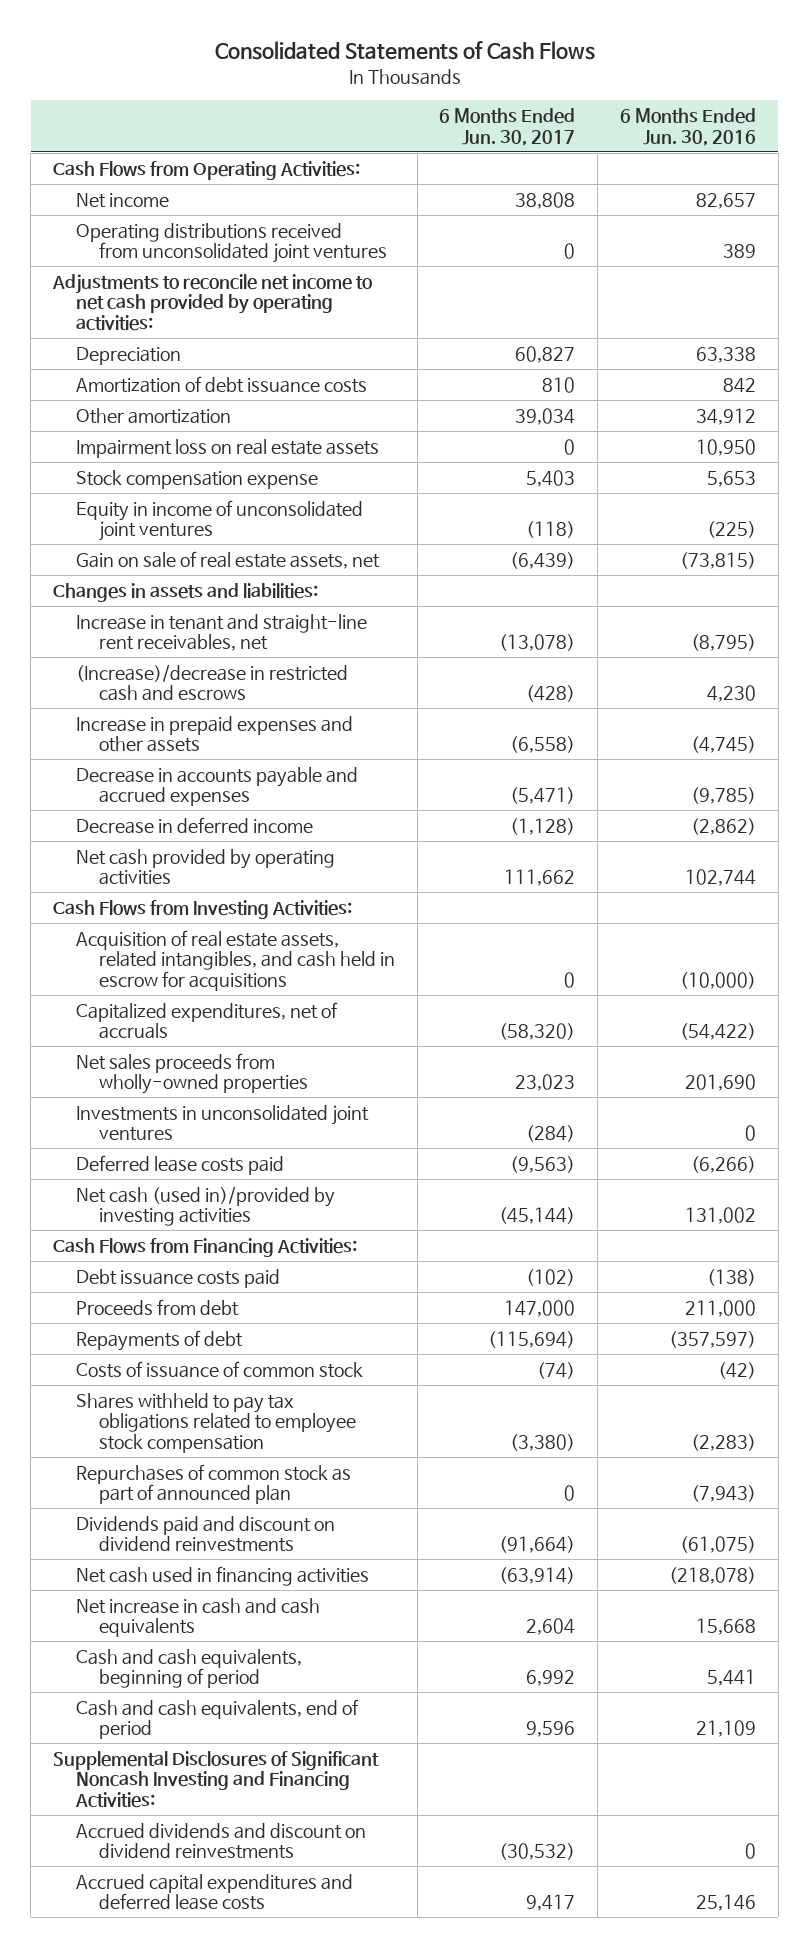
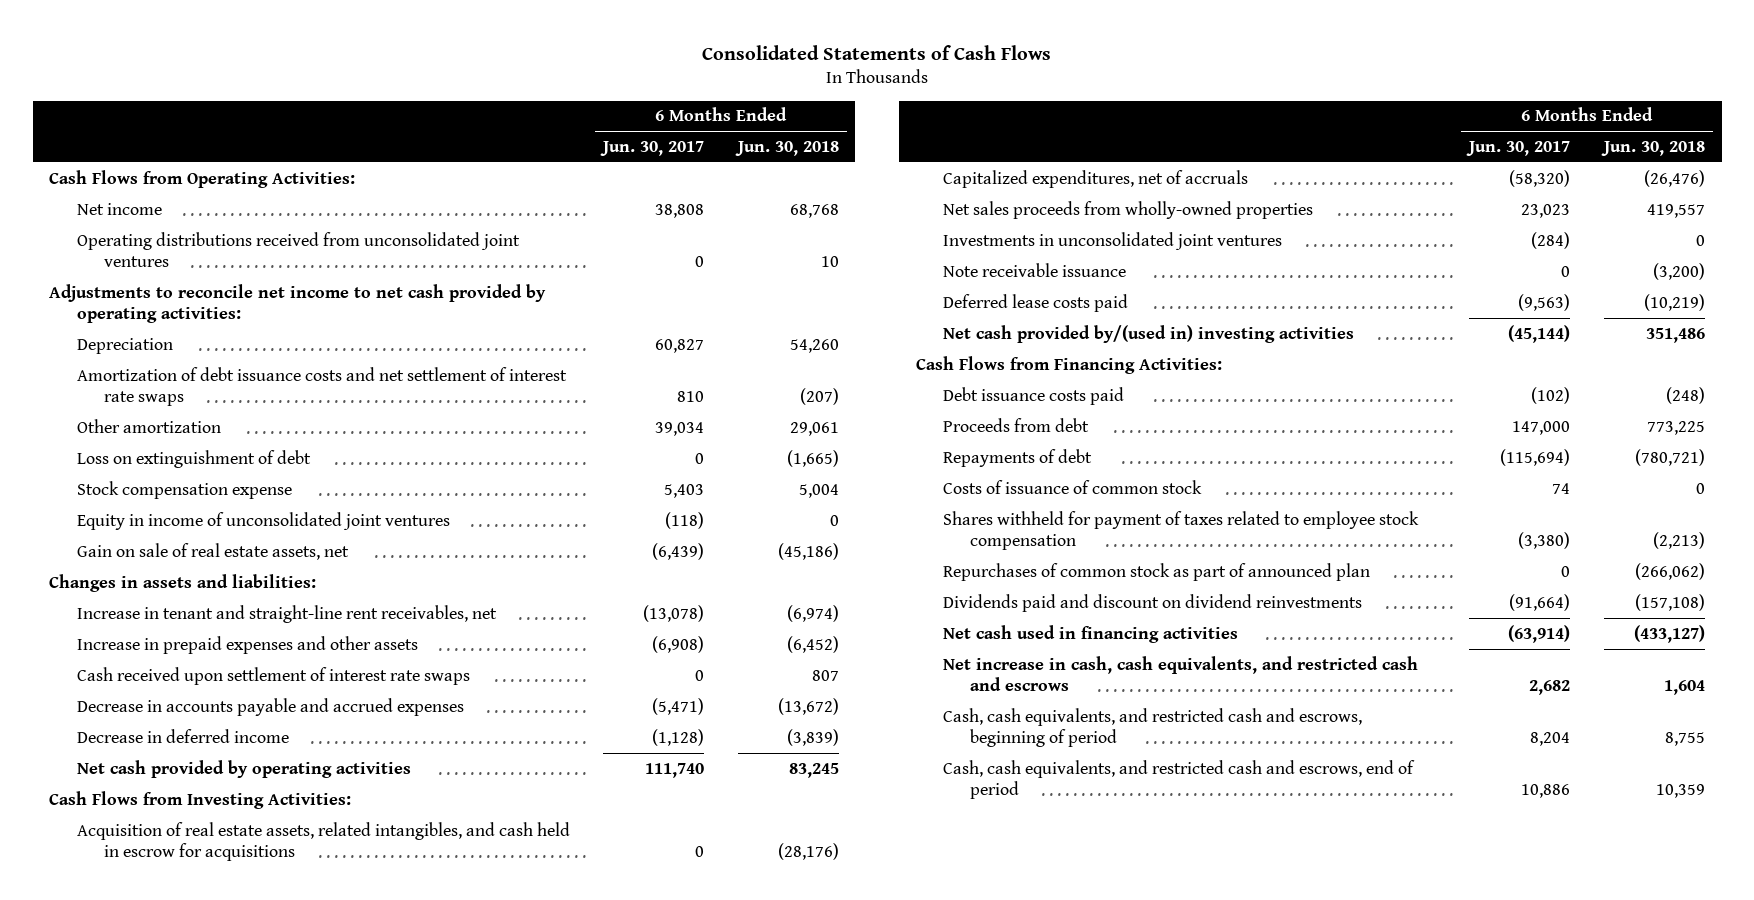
- | 6 Months Ended Jun. 30, 2017 | 6 Months Ended Jun. 30, 2016
+ | 6 Months Ended Jun. 30, 2017 | 6 Months Ended Jun. 30, 2018
- Amortization of debt issuance costs | 810 | 842
+ Amortization of debt issuance costs and net settlement of interest rate swaps | 810 | (207)
- Impairment loss on real estate assets | 0 | 10,950
+ Loss on extinguishment of debt | 0 | (1,665)
- (Increase)/decrease in restricted cash and escrows | (428) | 4,230
- Increase in prepaid expenses and other assets | (6,558) | (4,745)
+ Increase in prepaid expenses and other assets | (6,908) | (6,452)
+ Cash received upon settlement of interest rate swaps | 0 | 807
- Net cash provided by operating activities | 111,662 | 102,744
+ Net cash provided by operating activities | 111,740 | 83,245
+ Note receivable issuance | 0 | (3,200)
- Net cash (used in)/provided by investing activities | (45,144) | 131,002
+ Net cash provided by/(used in) investing activities | (45,144) | 351,486
- Costs of issuance of common stock | (74) | (42)
- Shares withheld to pay tax obligations related to employee stock compensation | (3,380) | (2,283)
+ Costs of issuance of common stock | 74 | 0
+ Shares withheld for payment of taxes related to employee stock compensation | (3,380) | (2,213)
- Net increase in cash and cash equivalents | 2,604 | 15,668
- Cash and cash equivalents, beginning of period | 6,992 | 5,441
- Cash and cash equivalents, end of period | 9,596 | 21,109
- Supplemental Disclosures of Significant Noncash Investing and Financing Activities:
- Accrued dividends and discount on dividend reinvestments | (30,532) | 0
- Accrued capital expenditures and deferred lease costs | 9,417 | 25,146
+ Net increase in cash, cash equivalents, and restricted cash and escrows | 2,682 | 1,604
+ Cash, cash equivalents, and restricted cash and escrows, beginning of period | 8,204 | 8,755
+ Cash, cash equivalents, and restricted cash and escrows, end of period | 10,886 | 10,359

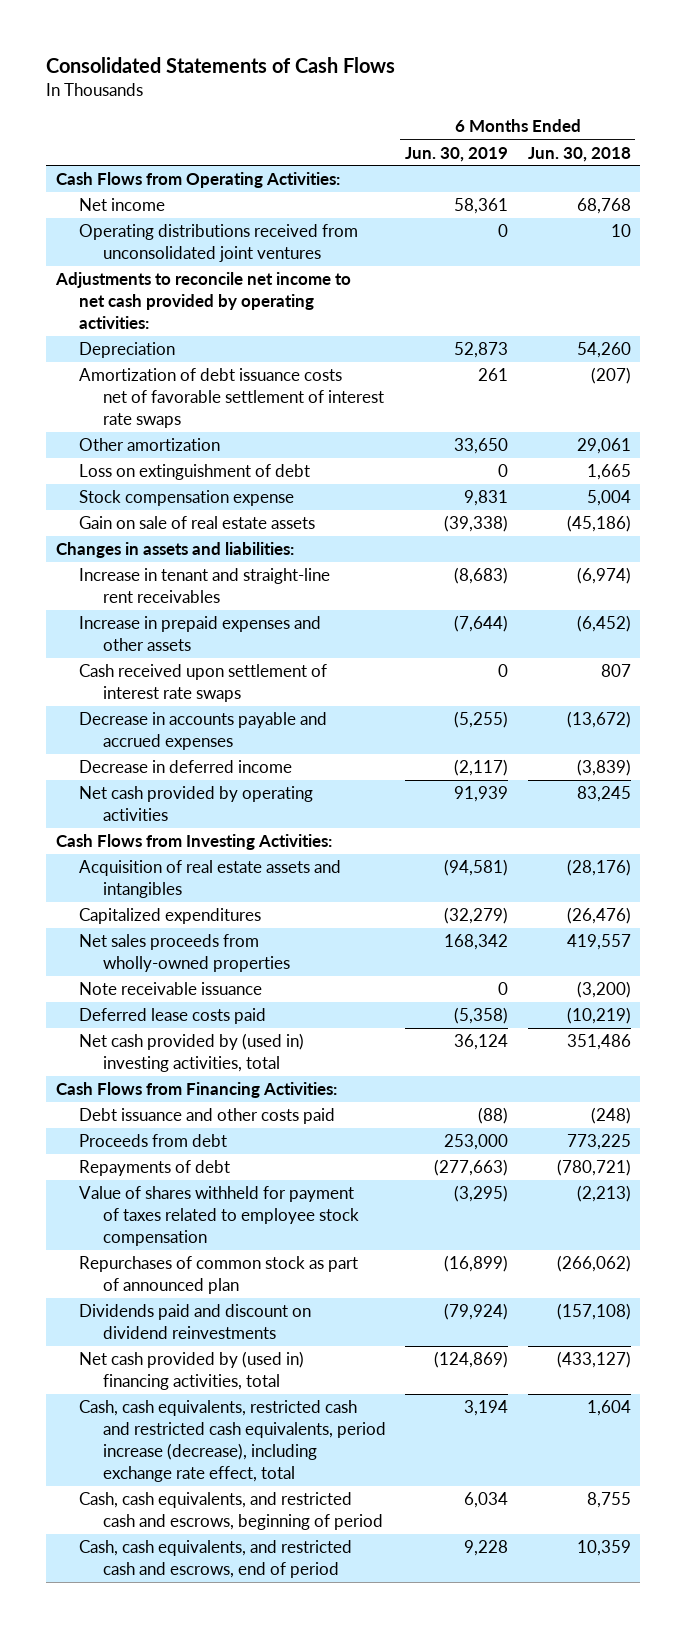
- | 6 Months Ended Jun. 30, 2017 | 6 Months Ended Jun. 30, 2018
+ | 6 Months Ended Jun. 30, 2019 | 6 Months Ended Jun. 30, 2018
- Amortization of debt issuance costs and net settlement of interest rate swaps | 810 | (207)
+ Amortization of debt issuance costs net of favorable settlement of interest rate swaps | 261 | (207)
- Loss on extinguishment of debt | 0 | (1,665)
+ Loss on extinguishment of debt | 0 | 1,665
- Equity in income of unconsolidated joint ventures | (118) | 0
- Gain on sale of real estate assets, net | (6,439) | (45,186)
+ Gain on sale of real estate assets | (39,338) | (45,186)
- Increase in tenant and straight-line rent receivables, net | (13,078) | (6,974)
+ Increase in tenant and straight-line rent receivables | (8,683) | (6,974)
- Acquisition of real estate assets, related intangibles, and cash held in escrow for acquisitions | 0 | (28,176)
- Capitalized expenditures, net of accruals | (58,320) | (26,476)
+ Acquisition of real estate assets and intangibles | (94,581) | (28,176)
+ Capitalized expenditures | (32,279) | (26,476)
- Investments in unconsolidated joint ventures | (284) | 0
- Net cash provided by/(used in) investing activities | (45,144) | 351,486
+ Net cash provided by (used in) investing activities, total | 36,124 | 351,486
- Debt issuance costs paid | (102) | (248)
+ Debt issuance and other costs paid | (88) | (248)
- Costs of issuance of common stock | 74 | 0
- Shares withheld for payment of taxes related to employee stock compensation | (3,380) | (2,213)
+ Value of shares withheld for payment of taxes related to employee stock compensation | (3,295) | (2,213)
- Net cash used in financing activities | (63,914) | (433,127)
- Net increase in cash, cash equivalents, and restricted cash and escrows | 2,682 | 1,604
+ Net cash provided by (used in) financing activities, total | (124,869) | (433,127)
+ Cash, cash equivalents, restricted cash and restricted cash equivalents, period increase (decrease), including exchange rate effect, total | 3,194 | 1,604

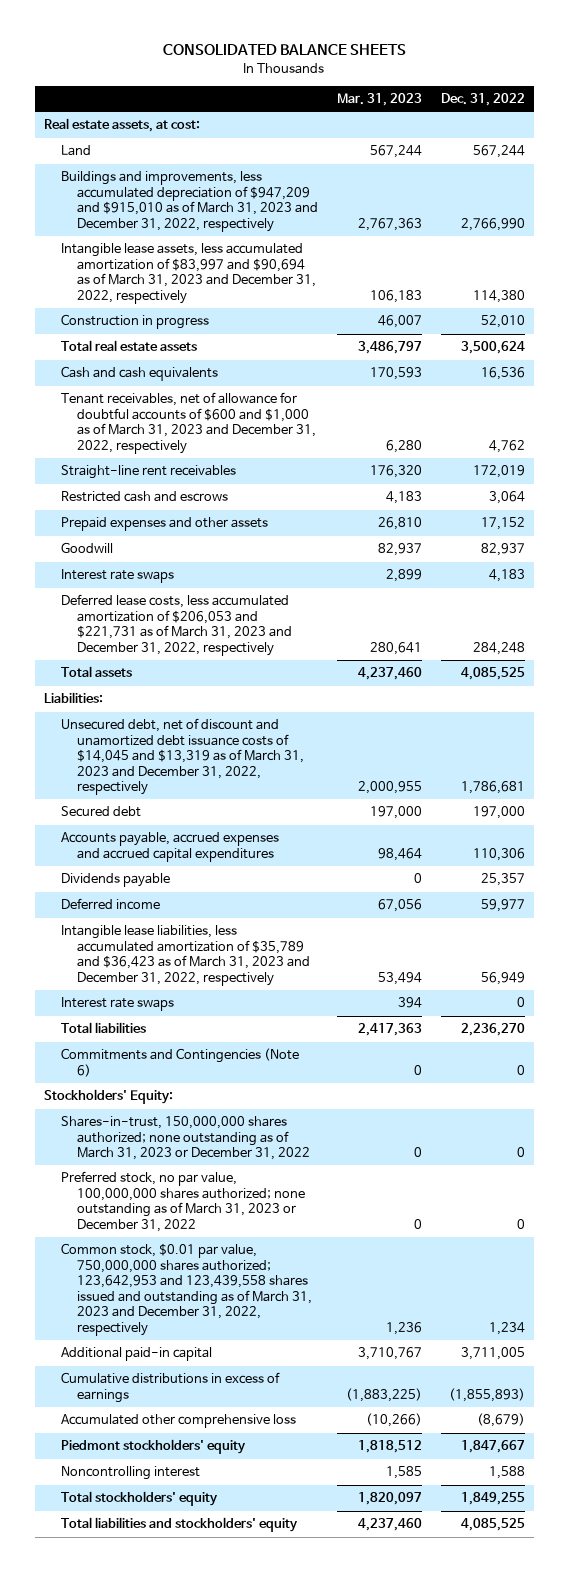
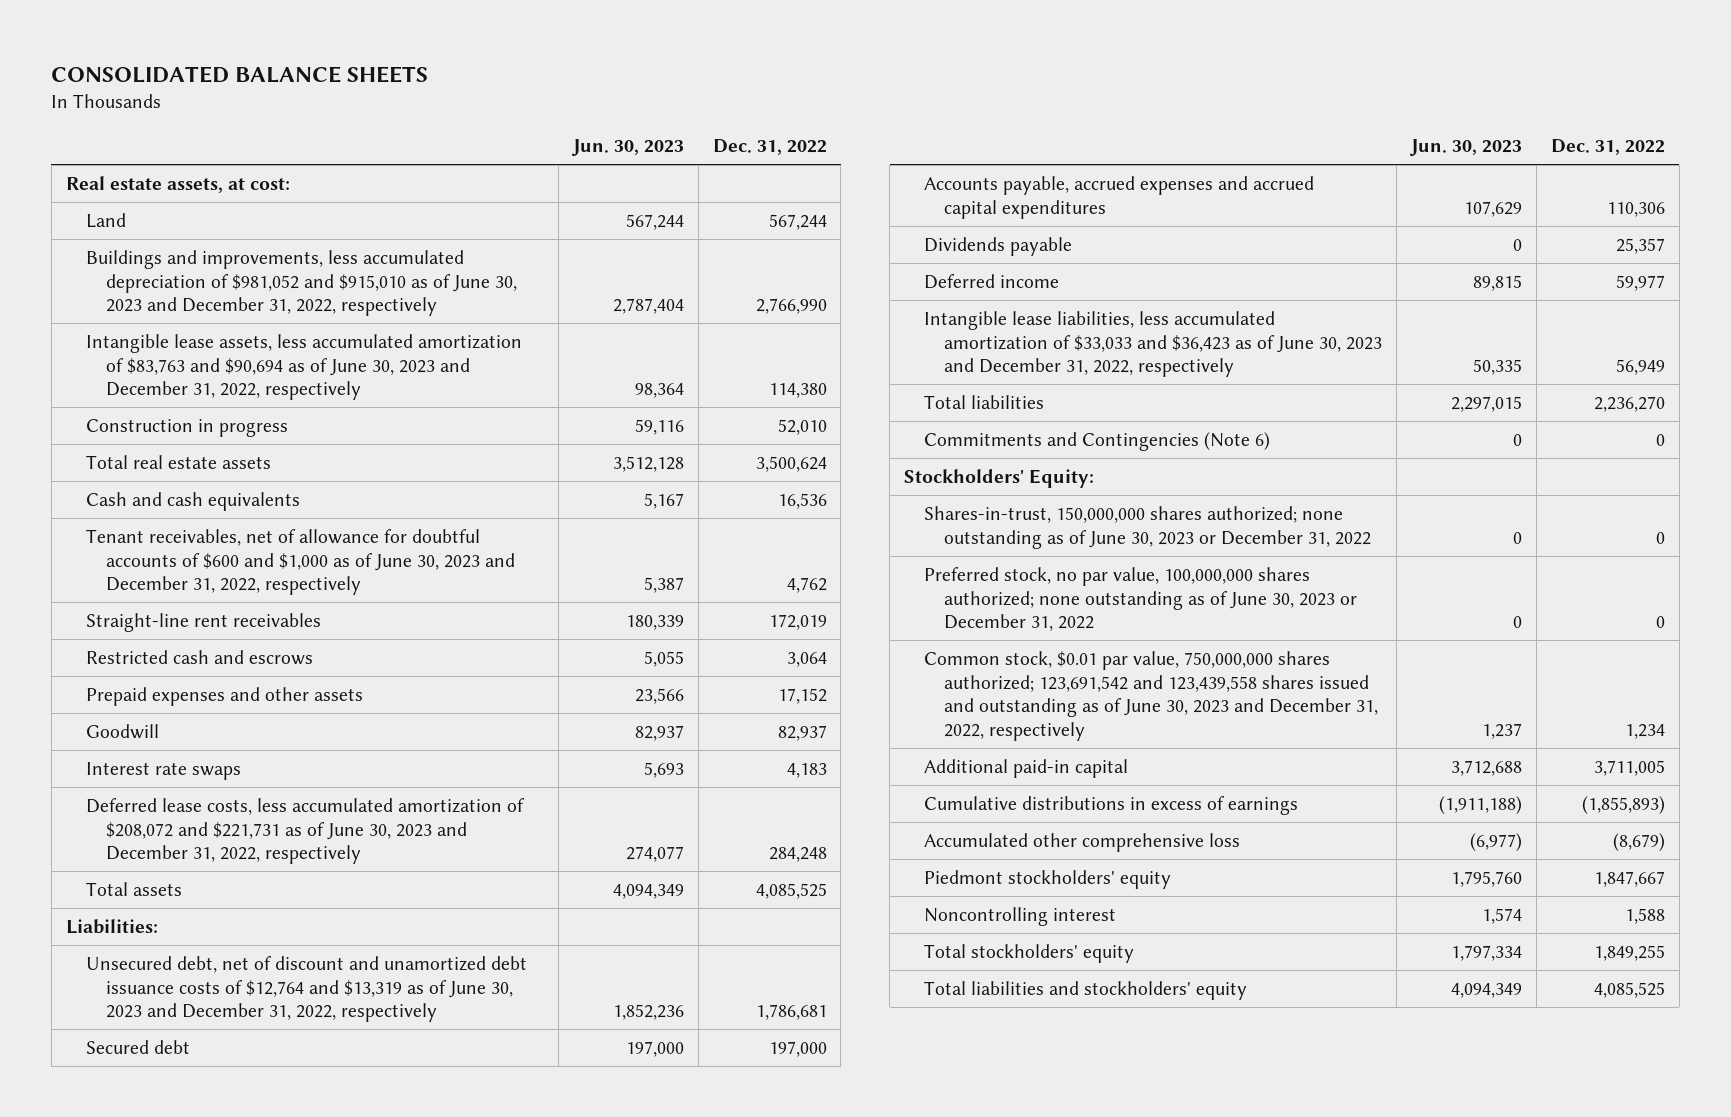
- | Mar. 31, 2023 | Dec. 31, 2022
+ | Jun. 30, 2023 | Dec. 31, 2022
- Buildings and improvements, less accumulated depreciation of $947,209 and $915,010 as of March 31, 2023 and December 31, 2022, respectively | 2,767,363 | 2,766,990
- Intangible lease assets, less accumulated amortization of $83,997 and $90,694 as of March 31, 2023 and December 31, 2022, respectively | 106,183 | 114,380
+ Buildings and improvements, less accumulated depreciation of $981,052 and $915,010 as of June 30, 2023 and December 31, 2022, respectively | 2,787,404 | 2,766,990
+ Intangible lease assets, less accumulated amortization of $83,763 and $90,694 as of June 30, 2023 and December 31, 2022, respectively | 98,364 | 114,380
- Tenant receivables, net of allowance for doubtful accounts of $600 and $1,000 as of March 31, 2023 and December 31, 2022, respectively | 6,280 | 4,762
+ Tenant receivables, net of allowance for doubtful accounts of $600 and $1,000 as of June 30, 2023 and December 31, 2022, respectively | 5,387 | 4,762
- Deferred lease costs, less accumulated amortization of $206,053 and $221,731 as of March 31, 2023 and December 31, 2022, respectively | 280,641 | 284,248
+ Deferred lease costs, less accumulated amortization of $208,072 and $221,731 as of June 30, 2023 and December 31, 2022, respectively | 274,077 | 284,248
- Unsecured debt, net of discount and unamortized debt issuance costs of $14,045 and $13,319 as of March 31, 2023 and December 31, 2022, respectively | 2,000,955 | 1,786,681
+ Unsecured debt, net of discount and unamortized debt issuance costs of $12,764 and $13,319 as of June 30, 2023 and December 31, 2022, respectively | 1,852,236 | 1,786,681
- Intangible lease liabilities, less accumulated amortization of $35,789 and $36,423 as of March 31, 2023 and December 31, 2022, respectively | 53,494 | 56,949
- Interest rate swaps | 394 | 0
+ Intangible lease liabilities, less accumulated amortization of $33,033 and $36,423 as of June 30, 2023 and December 31, 2022, respectively | 50,335 | 56,949
- Shares-in-trust, 150,000,000 shares authorized; none outstanding as of March 31, 2023 or December 31, 2022 | 0 | 0
- Preferred stock, no par value, 100,000,000 shares authorized; none outstanding as of March 31, 2023 or December 31, 2022 | 0 | 0
- Common stock, $0.01 par value, 750,000,000 shares authorized; 123,642,953 and 123,439,558 shares issued and outstanding as of March 31, 2023 and December 31, 2022, respectively | 1,236 | 1,234
+ Shares-in-trust, 150,000,000 shares authorized; none outstanding as of June 30, 2023 or December 31, 2022 | 0 | 0
+ Preferred stock, no par value, 100,000,000 shares authorized; none outstanding as of June 30, 2023 or December 31, 2022 | 0 | 0
+ Common stock, $0.01 par value, 750,000,000 shares authorized; 123,691,542 and 123,439,558 shares issued and outstanding as of June 30, 2023 and December 31, 2022, respectively | 1,237 | 1,234

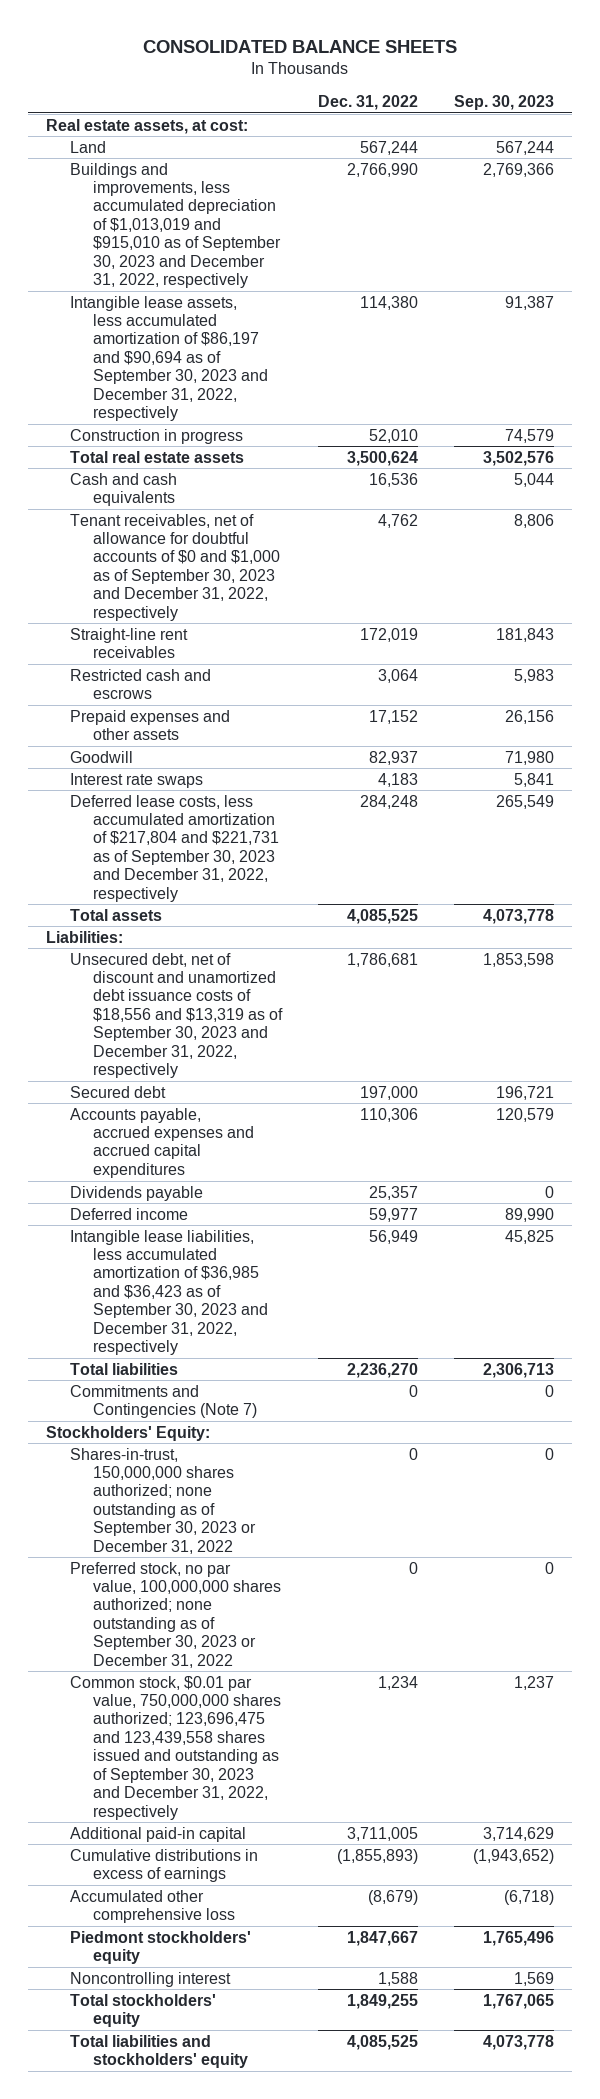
- | Jun. 30, 2023 | Dec. 31, 2022
+ | Dec. 31, 2022 | Sep. 30, 2023
- Buildings and improvements, less accumulated depreciation of $981,052 and $915,010 as of June 30, 2023 and December 31, 2022, respectively | 2,787,404 | 2,766,990
- Intangible lease assets, less accumulated amortization of $83,763 and $90,694 as of June 30, 2023 and December 31, 2022, respectively | 98,364 | 114,380
+ Buildings and improvements, less accumulated depreciation of $1,013,019 and $915,010 as of September 30, 2023 and December 31, 2022, respectively | 2,766,990 | 2,769,366
+ Intangible lease assets, less accumulated amortization of $86,197 and $90,694 as of September 30, 2023 and December 31, 2022, respectively | 114,380 | 91,387
- Tenant receivables, net of allowance for doubtful accounts of $600 and $1,000 as of June 30, 2023 and December 31, 2022, respectively | 5,387 | 4,762
+ Tenant receivables, net of allowance for doubtful accounts of $0 and $1,000 as of September 30, 2023 and December 31, 2022, respectively | 4,762 | 8,806
- Deferred lease costs, less accumulated amortization of $208,072 and $221,731 as of June 30, 2023 and December 31, 2022, respectively | 274,077 | 284,248
+ Deferred lease costs, less accumulated amortization of $217,804 and $221,731 as of September 30, 2023 and December 31, 2022, respectively | 284,248 | 265,549
- Unsecured debt, net of discount and unamortized debt issuance costs of $12,764 and $13,319 as of June 30, 2023 and December 31, 2022, respectively | 1,852,236 | 1,786,681
+ Unsecured debt, net of discount and unamortized debt issuance costs of $18,556 and $13,319 as of September 30, 2023 and December 31, 2022, respectively | 1,786,681 | 1,853,598
- Intangible lease liabilities, less accumulated amortization of $33,033 and $36,423 as of June 30, 2023 and December 31, 2022, respectively | 50,335 | 56,949
+ Intangible lease liabilities, less accumulated amortization of $36,985 and $36,423 as of September 30, 2023 and December 31, 2022, respectively | 56,949 | 45,825
- Commitments and Contingencies (Note 6) | 0 | 0
+ Commitments and Contingencies (Note 7) | 0 | 0
- Shares-in-trust, 150,000,000 shares authorized; none outstanding as of June 30, 2023 or December 31, 2022 | 0 | 0
- Preferred stock, no par value, 100,000,000 shares authorized; none outstanding as of June 30, 2023 or December 31, 2022 | 0 | 0
- Common stock, $0.01 par value, 750,000,000 shares authorized; 123,691,542 and 123,439,558 shares issued and outstanding as of June 30, 2023 and December 31, 2022, respectively | 1,237 | 1,234
+ Shares-in-trust, 150,000,000 shares authorized; none outstanding as of September 30, 2023 or December 31, 2022 | 0 | 0
+ Preferred stock, no par value, 100,000,000 shares authorized; none outstanding as of September 30, 2023 or December 31, 2022 | 0 | 0
+ Common stock, $0.01 par value, 750,000,000 shares authorized; 123,696,475 and 123,439,558 shares issued and outstanding as of September 30, 2023 and December 31, 2022, respectively | 1,234 | 1,237

